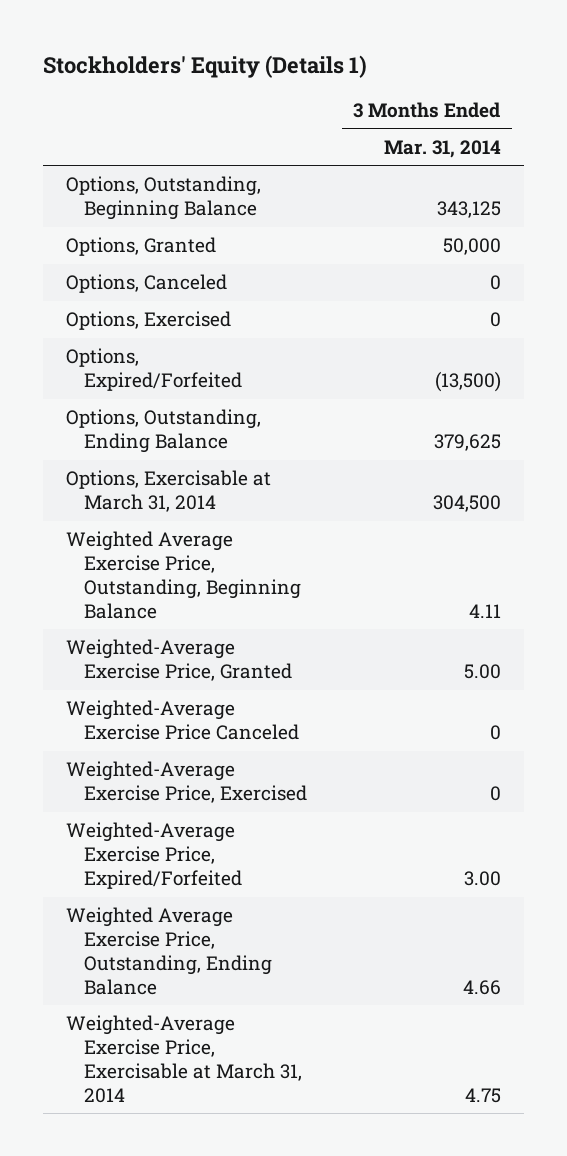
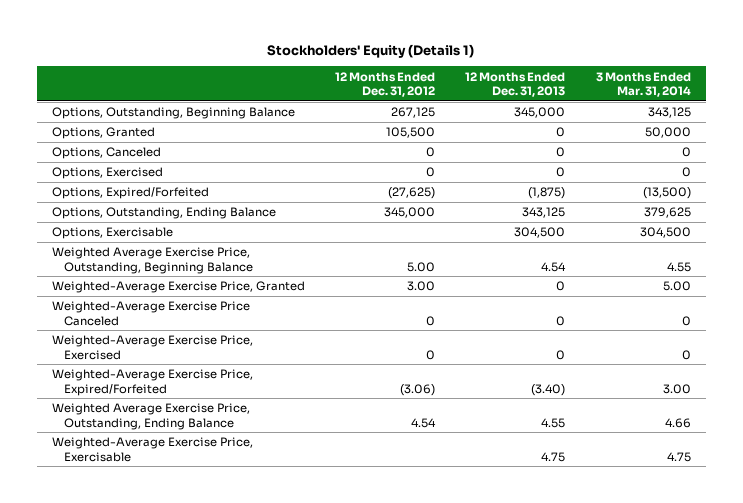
- | 3 Months Ended Mar. 31, 2014
+ | 12 Months Ended Dec. 31, 2012 | 12 Months Ended Dec. 31, 2013 | 3 Months Ended Mar. 31, 2014
- Options, Exercisable at March 31, 2014 | 304,500
- Weighted Average Exercise Price, Outstanding, Beginning Balance | 4.11
+ Options, Exercisable | | 304,500 | 304,500
+ Weighted Average Exercise Price, Outstanding, Beginning Balance | 5.00 | 4.54 | 4.55
- Weighted-Average Exercise Price, Exercisable at March 31, 2014 | 4.75
+ Weighted-Average Exercise Price, Exercisable | | 4.75 | 4.75

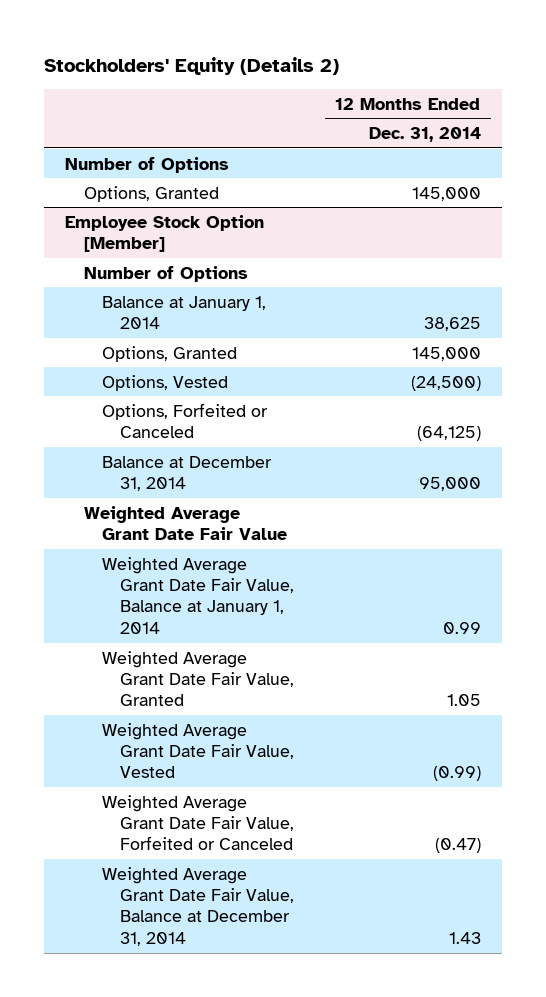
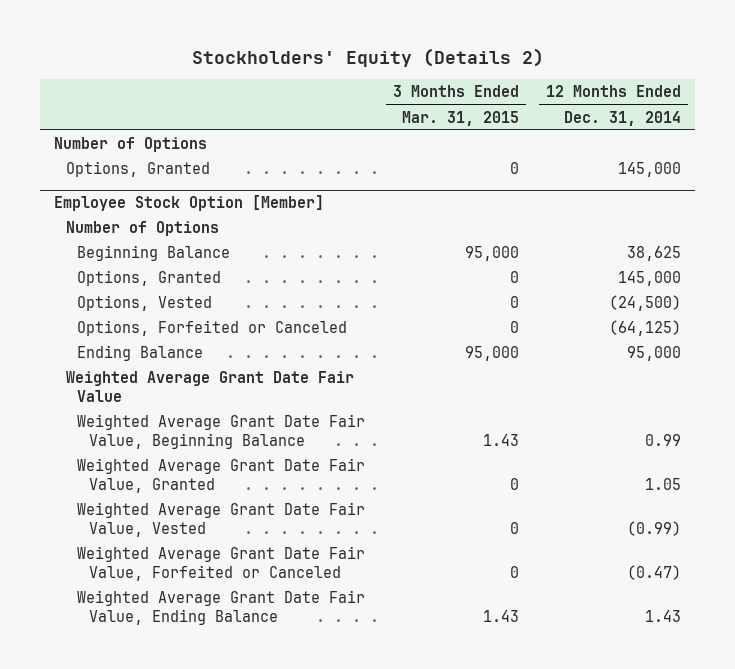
- | 12 Months Ended Dec. 31, 2014
+ | 3 Months Ended Mar. 31, 2015 | 12 Months Ended Dec. 31, 2014
@ Employee Stock Option [Member]
- Balance at January 1, 2014 | 38,625
+ Beginning Balance | 95,000 | 38,625
- Balance at December 31, 2014 | 95,000
+ Ending Balance | 95,000 | 95,000
- Weighted Average Grant Date Fair Value, Balance at January 1, 2014 | 0.99
+ Weighted Average Grant Date Fair Value, Beginning Balance | 1.43 | 0.99
- Weighted Average Grant Date Fair Value, Balance at December 31, 2014 | 1.43
+ Weighted Average Grant Date Fair Value, Ending Balance | 1.43 | 1.43

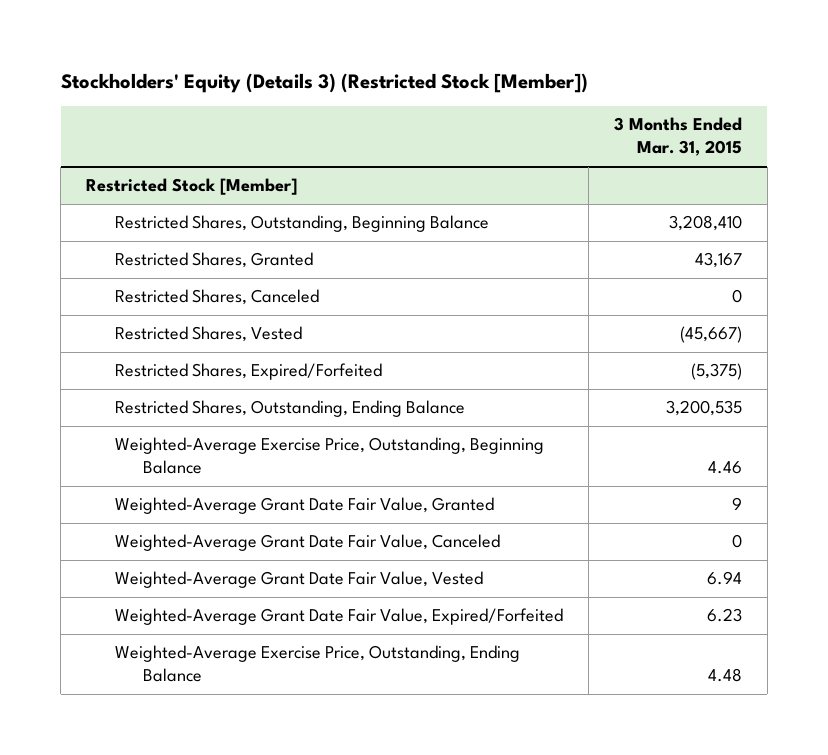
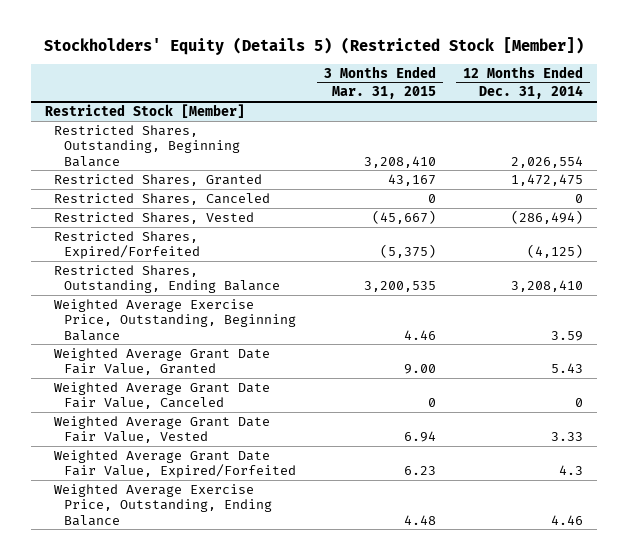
- Stockholders' Equity (Details 3) (Restricted Stock [Member])
+ Stockholders' Equity (Details 5) (Restricted Stock [Member])
- | 3 Months Ended Mar. 31, 2015
+ | 3 Months Ended Mar. 31, 2015 | 12 Months Ended Dec. 31, 2014
@ Restricted Stock [Member]
- Weighted-Average Exercise Price, Outstanding, Beginning Balance | 4.46
- Weighted-Average Grant Date Fair Value, Granted | 9
- Weighted-Average Grant Date Fair Value, Canceled | 0
- Weighted-Average Grant Date Fair Value, Vested | 6.94
- Weighted-Average Grant Date Fair Value, Expired/Forfeited | 6.23
- Weighted-Average Exercise Price, Outstanding, Ending Balance | 4.48
+ Weighted Average Exercise Price, Outstanding, Beginning Balance | 4.46 | 3.59
+ Weighted Average Grant Date Fair Value, Granted | 9.00 | 5.43
+ Weighted Average Grant Date Fair Value, Canceled | 0 | 0
+ Weighted Average Grant Date Fair Value, Vested | 6.94 | 3.33
+ Weighted Average Grant Date Fair Value, Expired/Forfeited | 6.23 | 4.3
+ Weighted Average Exercise Price, Outstanding, Ending Balance | 4.48 | 4.46

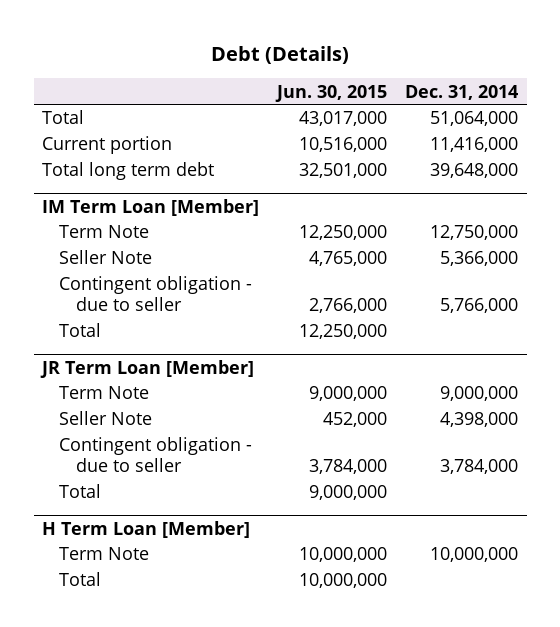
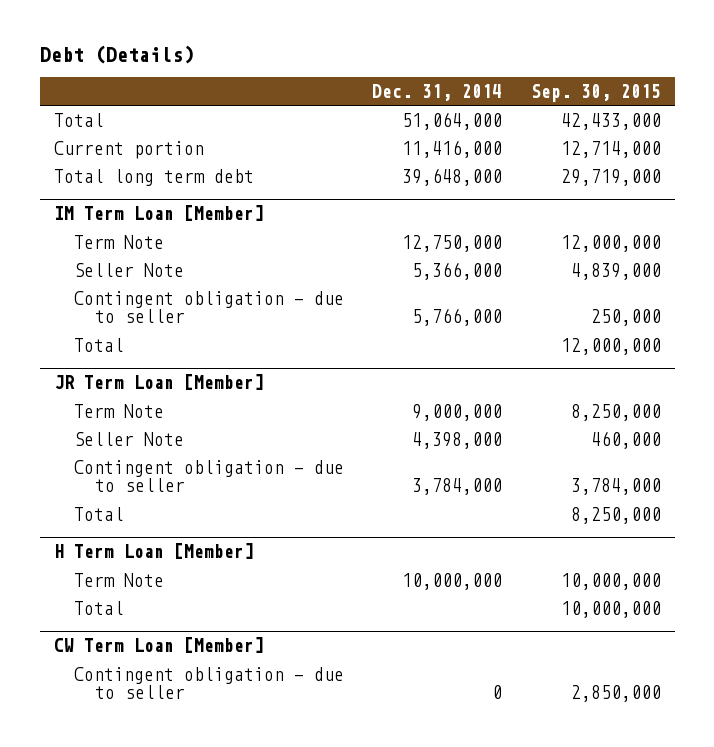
- | Jun. 30, 2015 | Dec. 31, 2014
+ | Dec. 31, 2014 | Sep. 30, 2015
+ CW Term Loan [Member]
+ Contingent obligation - due to seller | 0 | 2,850,000

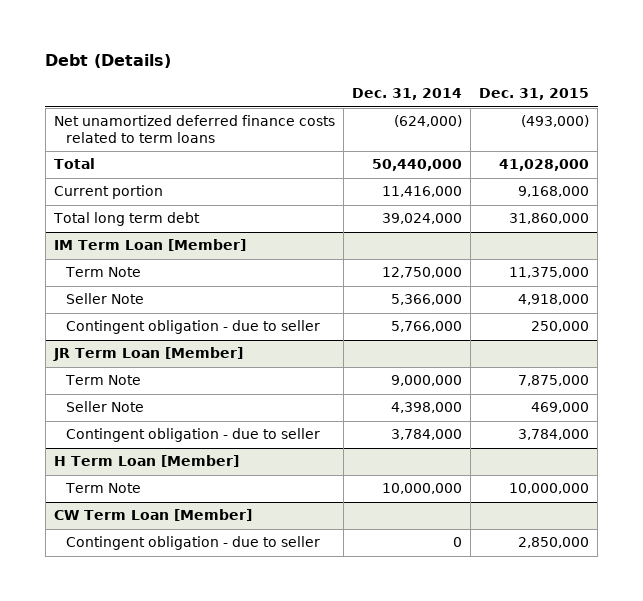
- | Dec. 31, 2014 | Sep. 30, 2015
+ | Dec. 31, 2014 | Dec. 31, 2015
- Total | 51,064,000 | 42,433,000
+ Net unamortized deferred finance costs related to term loans | (624,000) | (493,000)
+ Total | 50,440,000 | 41,028,000
- Total long term debt | 39,648,000 | 29,719,000
+ Total long term debt | 39,024,000 | 31,860,000
@ IM Term Loan [Member]
- Total | | 12,000,000
@ JR Term Loan [Member]
- Total | | 8,250,000
@ H Term Loan [Member]
- Total | | 10,000,000

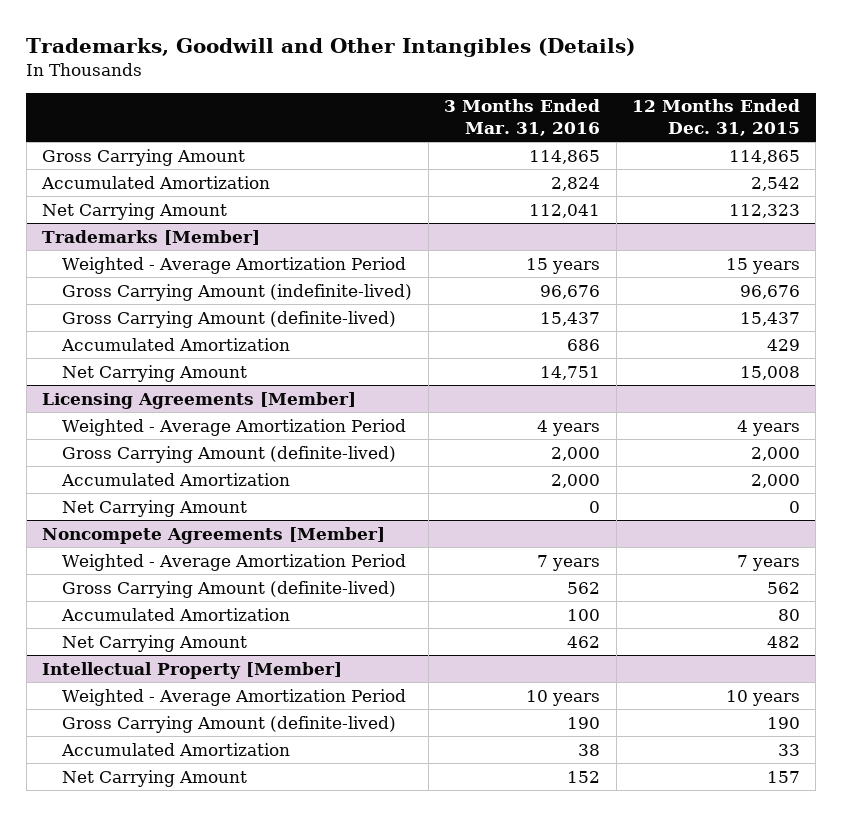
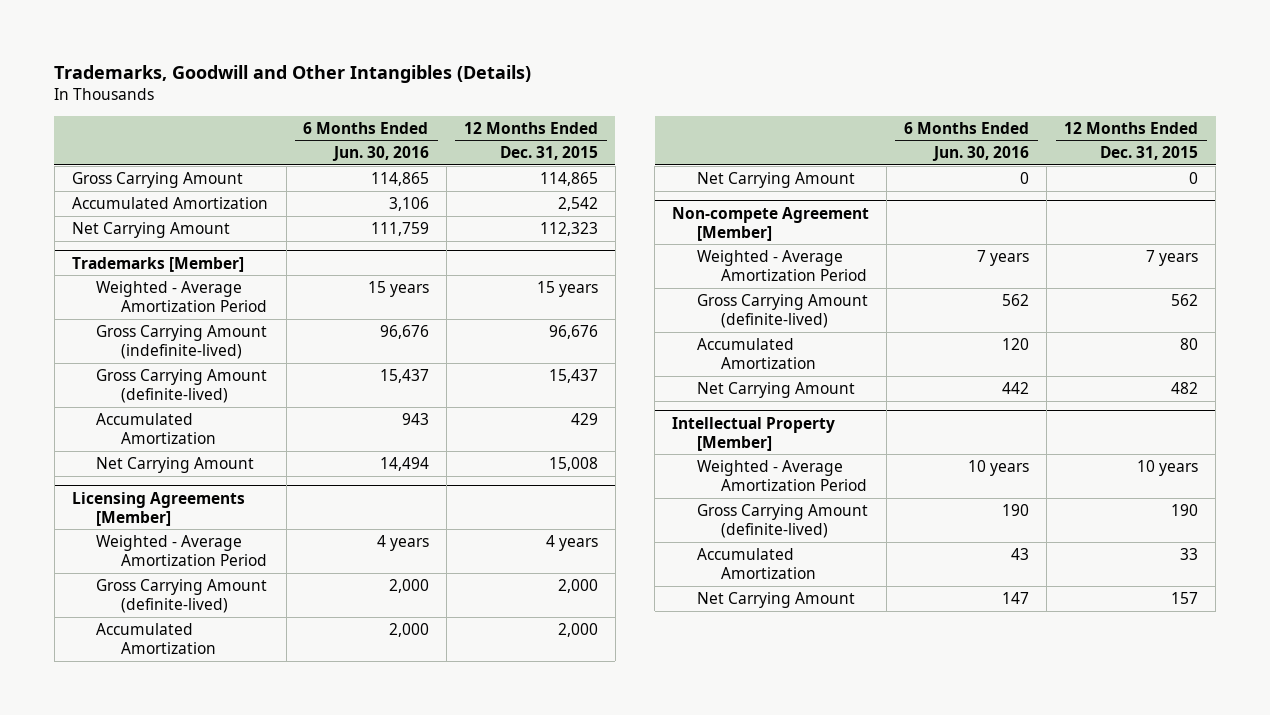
- | 3 Months Ended Mar. 31, 2016 | 12 Months Ended Dec. 31, 2015
+ | 6 Months Ended Jun. 30, 2016 | 12 Months Ended Dec. 31, 2015
- Noncompete Agreements [Member]
+ Non-compete Agreement [Member]

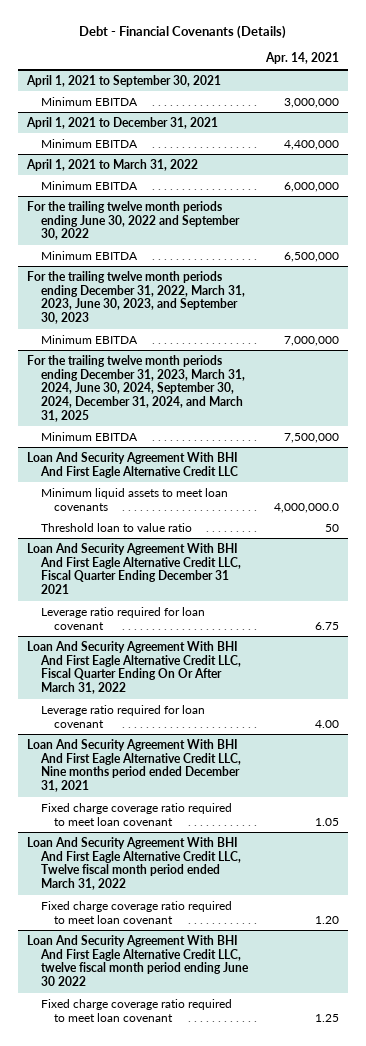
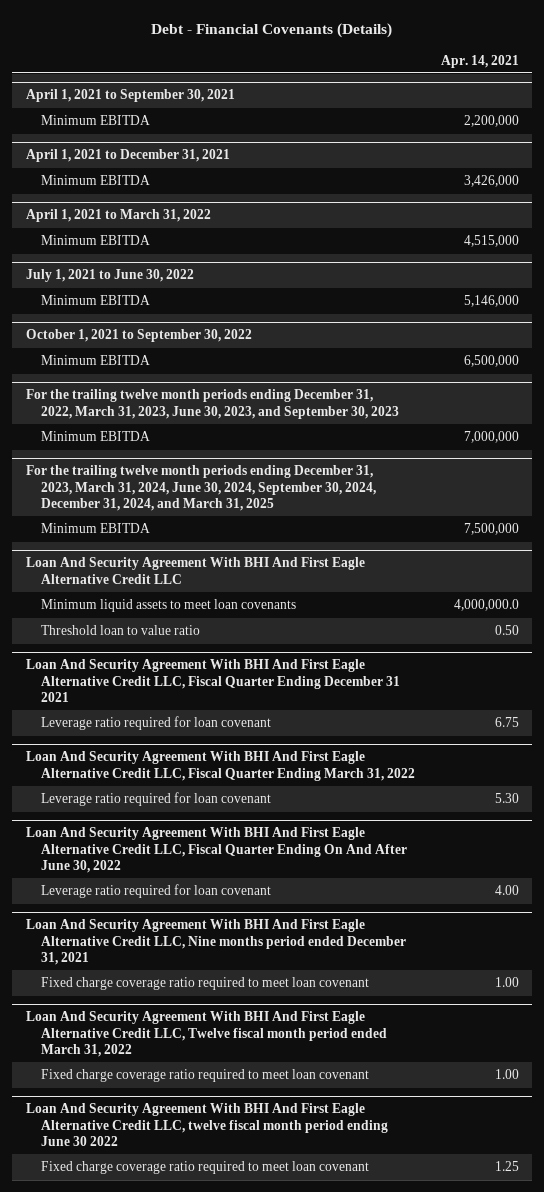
@ April 1, 2021 to September 30, 2021
- Minimum EBITDA | 3,000,000
+ Minimum EBITDA | 2,200,000
@ April 1, 2021 to December 31, 2021
- Minimum EBITDA | 4,400,000
+ Minimum EBITDA | 3,426,000
@ April 1, 2021 to March 31, 2022
- Minimum EBITDA | 6,000,000
- For the trailing twelve month periods ending June 30, 2022 and September 30, 2022
@ April 1, 2021 to March 31, 2022
+ Minimum EBITDA | 4,515,000
+ July 1, 2021 to June 30, 2022
+ Minimum EBITDA | 5,146,000
+ October 1, 2021 to September 30, 2022
@ Loan And Security Agreement With BHI And First Eagle Alternative Credit LLC
- Threshold loan to value ratio | 50
+ Threshold loan to value ratio | 0.50
- Loan And Security Agreement With BHI And First Eagle Alternative Credit LLC, Fiscal Quarter Ending On Or After March 31, 2022
+ Loan And Security Agreement With BHI And First Eagle Alternative Credit LLC, Fiscal Quarter Ending March 31, 2022
+ Leverage ratio required for loan covenant | 5.30
+ Loan And Security Agreement With BHI And First Eagle Alternative Credit LLC, Fiscal Quarter Ending On And After June 30, 2022
@ Loan And Security Agreement With BHI And First Eagle Alternative Credit LLC, Nine months period ended December 31, 2021
- Fixed charge coverage ratio required to meet loan covenant | 1.05
+ Fixed charge coverage ratio required to meet loan covenant | 1.00
@ Loan And Security Agreement With BHI And First Eagle Alternative Credit LLC, Twelve fiscal month period ended March 31, 2022
- Fixed charge coverage ratio required to meet loan covenant | 1.20
+ Fixed charge coverage ratio required to meet loan covenant | 1.00

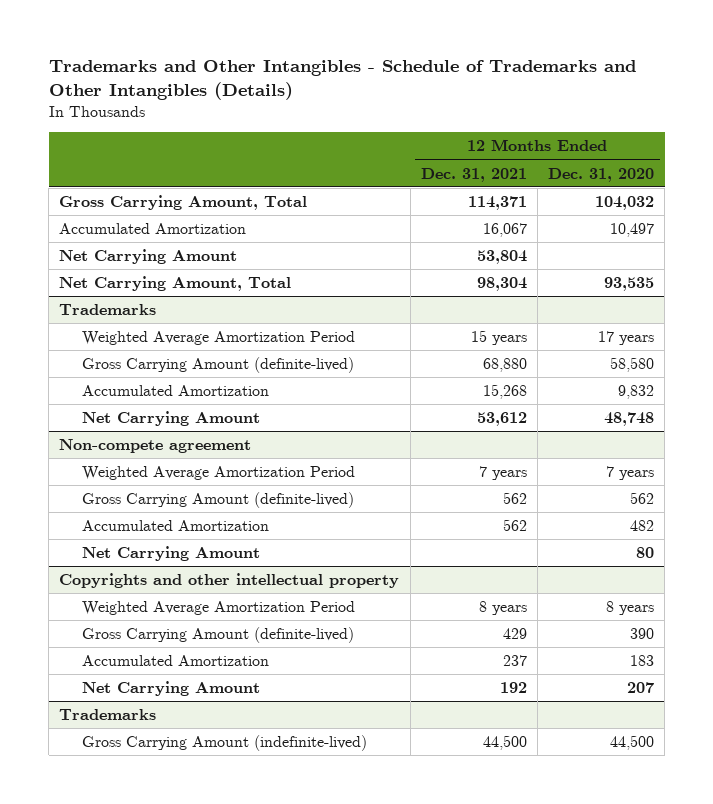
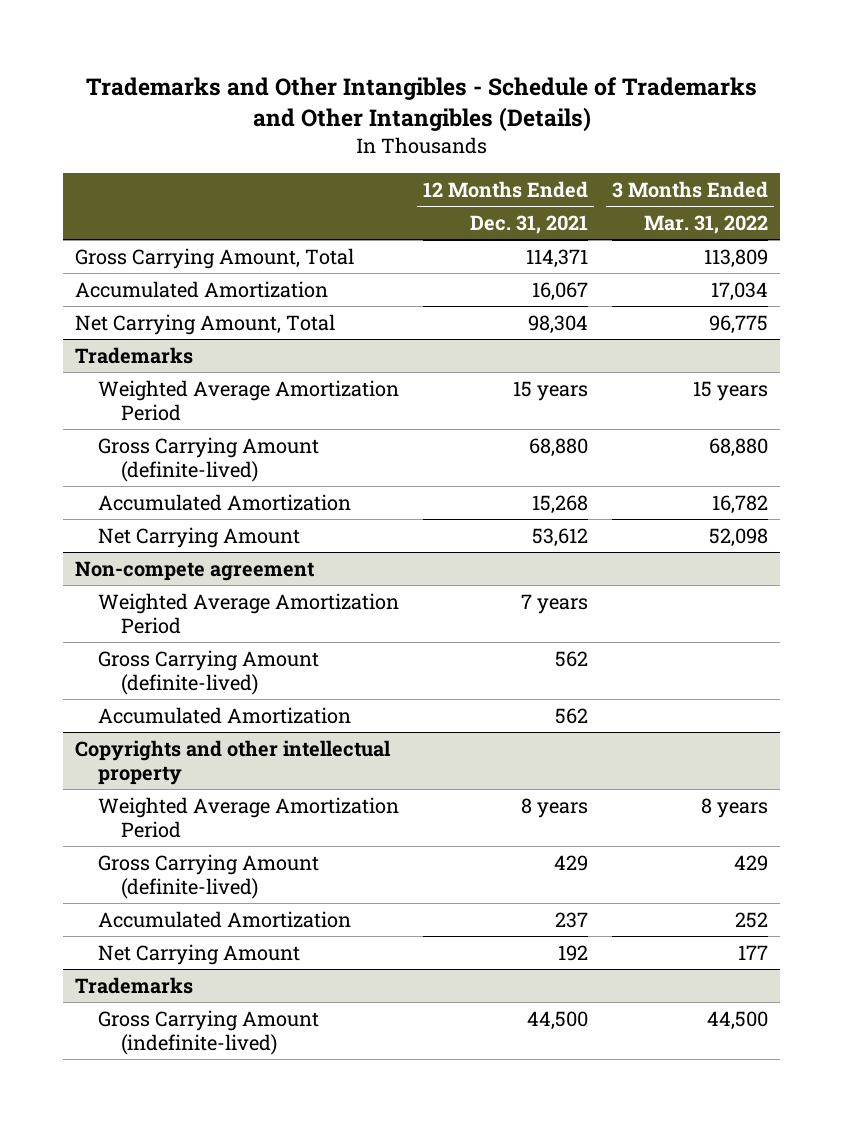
- | 12 Months Ended Dec. 31, 2021 | 12 Months Ended Dec. 31, 2020
+ | 12 Months Ended Dec. 31, 2021 | 3 Months Ended Mar. 31, 2022
- Net Carrying Amount | 53,804 |
@ Non-compete agreement
- Net Carrying Amount | | 80

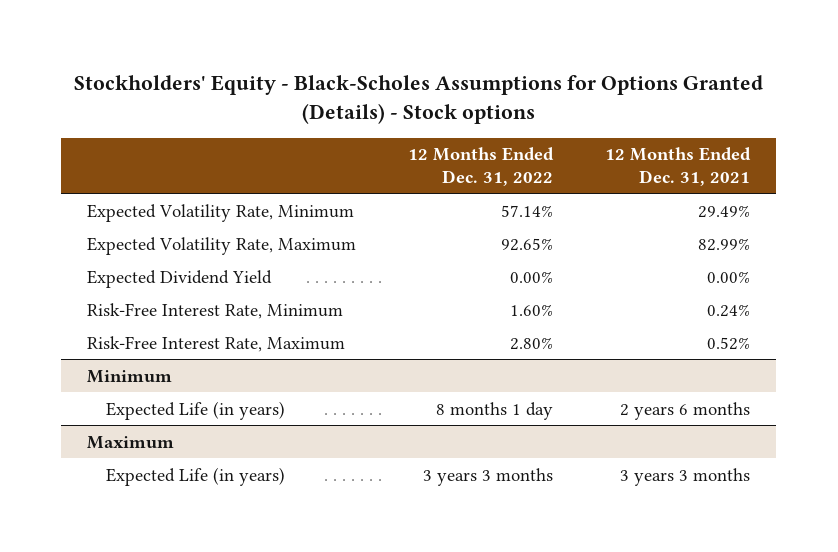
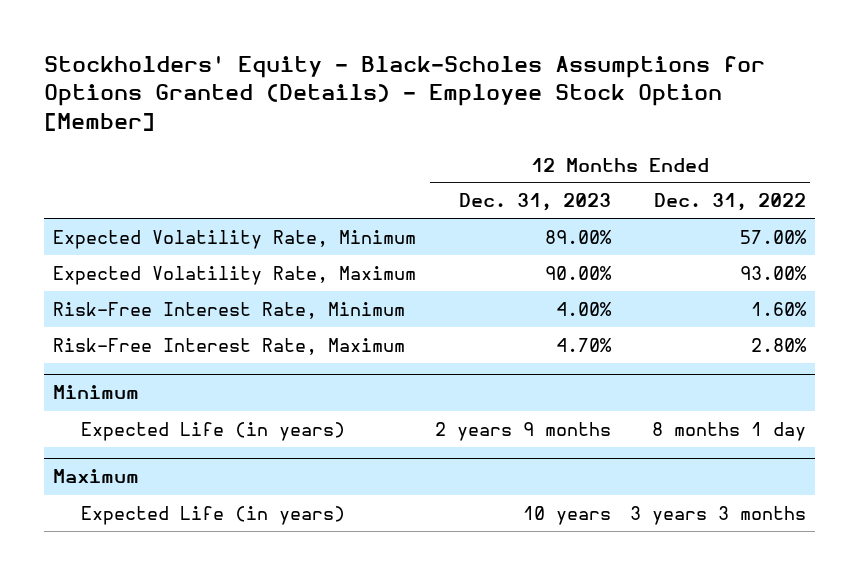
- Stockholders' Equity - Black-Scholes Assumptions for Options Granted (Details) - Stock options
+ Stockholders' Equity - Black-Scholes Assumptions for Options Granted (Details) - Employee Stock Option [Member]
- | 12 Months Ended Dec. 31, 2022 | 12 Months Ended Dec. 31, 2021
+ | 12 Months Ended Dec. 31, 2023 | 12 Months Ended Dec. 31, 2022
- Expected Volatility Rate, Minimum | 57.14% | 29.49%
- Expected Volatility Rate, Maximum | 92.65% | 82.99%
- Expected Dividend Yield | 0.00% | 0.00%
+ Expected Volatility Rate, Minimum | 89.00% | 57.00%
+ Expected Volatility Rate, Maximum | 90.00% | 93.00%

